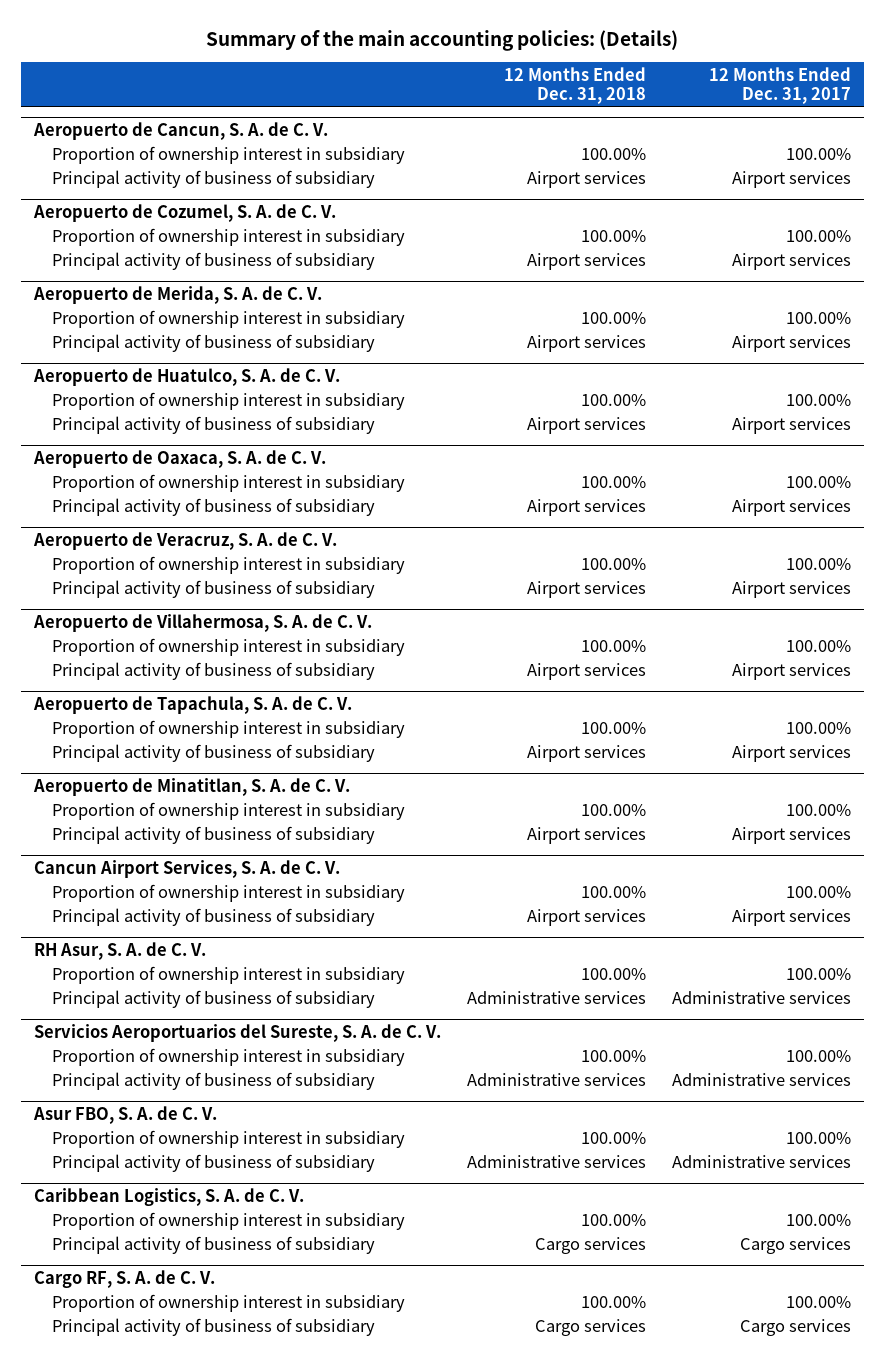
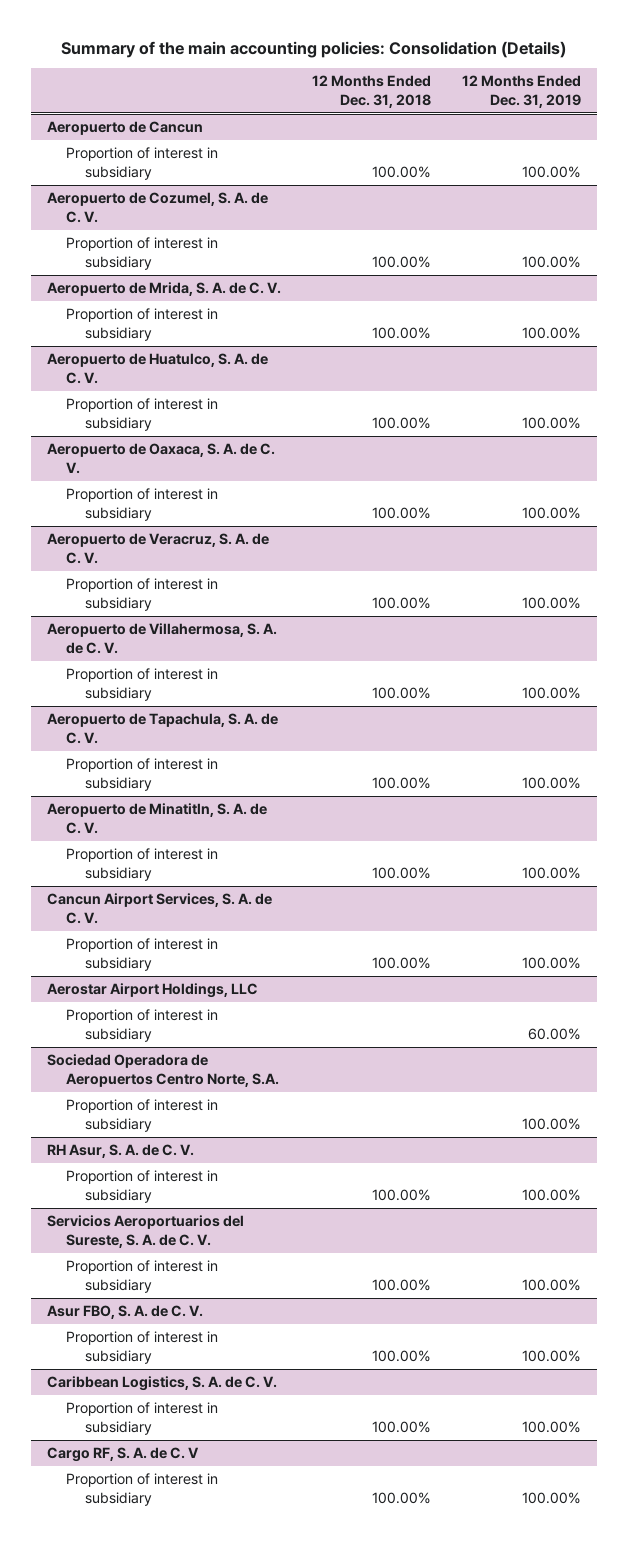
- Summary of the main accounting policies: (Details)
+ Summary of the main accounting policies: Consolidation (Details)
- | 12 Months Ended Dec. 31, 2018 | 12 Months Ended Dec. 31, 2017
+ | 12 Months Ended Dec. 31, 2018 | 12 Months Ended Dec. 31, 2019
- Aeropuerto de Cancun, S. A. de C. V.
- Proportion of ownership interest in subsidiary | 100.00% | 100.00%
- Principal activity of business of subsidiary | Airport services | Airport services
+ Aeropuerto de Cancun
+ Proportion of interest in subsidiary | 100.00% | 100.00%
@ Aeropuerto de Cozumel, S. A. de C. V.
- Proportion of ownership interest in subsidiary | 100.00% | 100.00%
- Principal activity of business of subsidiary | Airport services | Airport services
- Aeropuerto de Merida, S. A. de C. V.
- Proportion of ownership interest in subsidiary | 100.00% | 100.00%
- Principal activity of business of subsidiary | Airport services | Airport services
@ Aeropuerto de Cozumel, S. A. de C. V.
+ Proportion of interest in subsidiary | 100.00% | 100.00%
+ Aeropuerto de Mrida, S. A. de C. V.
+ Proportion of interest in subsidiary | 100.00% | 100.00%
@ Aeropuerto de Huatulco, S. A. de C. V.
- Proportion of ownership interest in subsidiary | 100.00% | 100.00%
- Principal activity of business of subsidiary | Airport services | Airport services
+ Proportion of interest in subsidiary | 100.00% | 100.00%
@ Aeropuerto de Oaxaca, S. A. de C. V.
- Proportion of ownership interest in subsidiary | 100.00% | 100.00%
- Principal activity of business of subsidiary | Airport services | Airport services
+ Proportion of interest in subsidiary | 100.00% | 100.00%
@ Aeropuerto de Veracruz, S. A. de C. V.
- Proportion of ownership interest in subsidiary | 100.00% | 100.00%
- Principal activity of business of subsidiary | Airport services | Airport services
+ Proportion of interest in subsidiary | 100.00% | 100.00%
@ Aeropuerto de Villahermosa, S. A. de C. V.
- Proportion of ownership interest in subsidiary | 100.00% | 100.00%
- Principal activity of business of subsidiary | Airport services | Airport services
+ Proportion of interest in subsidiary | 100.00% | 100.00%
@ Aeropuerto de Tapachula, S. A. de C. V.
- Proportion of ownership interest in subsidiary | 100.00% | 100.00%
- Principal activity of business of subsidiary | Airport services | Airport services
- Aeropuerto de Minatitlan, S. A. de C. V.
- Proportion of ownership interest in subsidiary | 100.00% | 100.00%
- Principal activity of business of subsidiary | Airport services | Airport services
@ Aeropuerto de Tapachula, S. A. de C. V.
+ Proportion of interest in subsidiary | 100.00% | 100.00%
+ Aeropuerto de Minatitln, S. A. de C. V.
+ Proportion of interest in subsidiary | 100.00% | 100.00%
@ Cancun Airport Services, S. A. de C. V.
- Proportion of ownership interest in subsidiary | 100.00% | 100.00%
- Principal activity of business of subsidiary | Airport services | Airport services
+ Proportion of interest in subsidiary | 100.00% | 100.00%
+ Aerostar Airport Holdings, LLC
+ Proportion of interest in subsidiary | | 60.00%
+ Sociedad Operadora de Aeropuertos Centro Norte, S.A.
+ Proportion of interest in subsidiary | | 100.00%
@ RH Asur, S. A. de C. V.
- Proportion of ownership interest in subsidiary | 100.00% | 100.00%
- Principal activity of business of subsidiary | Administrative services | Administrative services
+ Proportion of interest in subsidiary | 100.00% | 100.00%
@ Servicios Aeroportuarios del Sureste, S. A. de C. V.
- Proportion of ownership interest in subsidiary | 100.00% | 100.00%
- Principal activity of business of subsidiary | Administrative services | Administrative services
+ Proportion of interest in subsidiary | 100.00% | 100.00%
@ Asur FBO, S. A. de C. V.
- Proportion of ownership interest in subsidiary | 100.00% | 100.00%
- Principal activity of business of subsidiary | Administrative services | Administrative services
+ Proportion of interest in subsidiary | 100.00% | 100.00%
@ Caribbean Logistics, S. A. de C. V.
- Proportion of ownership interest in subsidiary | 100.00% | 100.00%
- Principal activity of business of subsidiary | Cargo services | Cargo services
- Cargo RF, S. A. de C. V.
- Proportion of ownership interest in subsidiary | 100.00% | 100.00%
- Principal activity of business of subsidiary | Cargo services | Cargo services
@ Caribbean Logistics, S. A. de C. V.
+ Proportion of interest in subsidiary | 100.00% | 100.00%
+ Cargo RF, S. A. de C. V
+ Proportion of interest in subsidiary | 100.00% | 100.00%

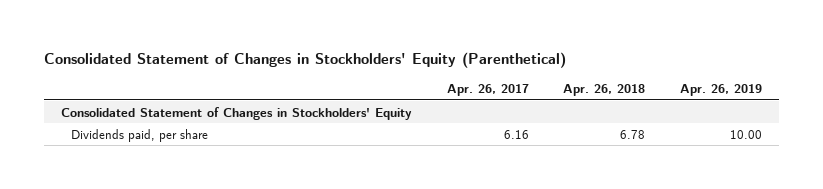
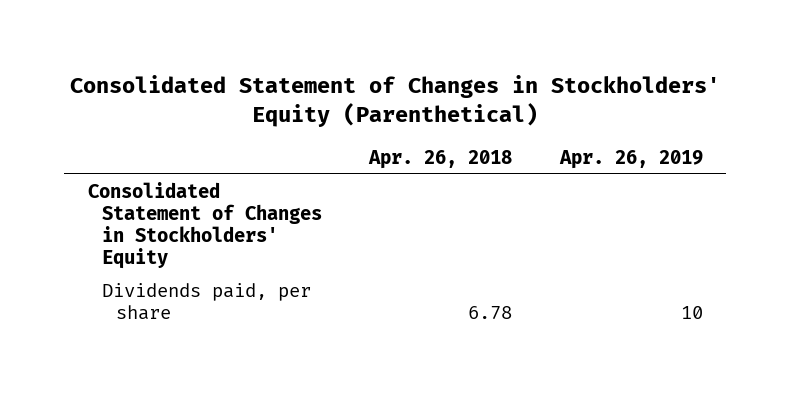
- | Apr. 26, 2017 | Apr. 26, 2018 | Apr. 26, 2019
+ | Apr. 26, 2018 | Apr. 26, 2019
- Dividends paid, per share | 6.16 | 6.78 | 10.00
+ Dividends paid, per share | 6.78 | 10

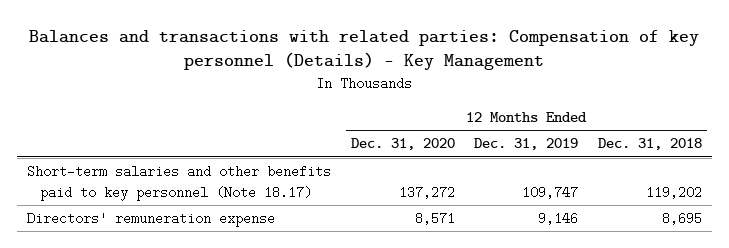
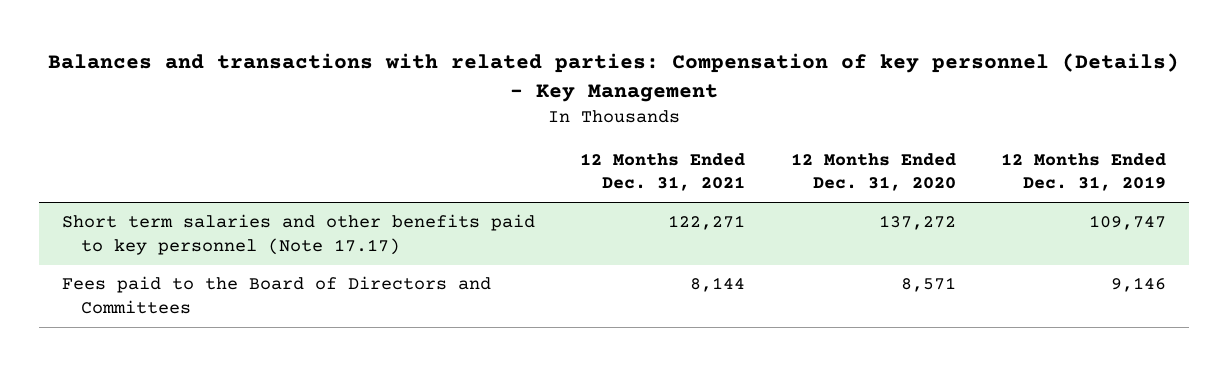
- | 12 Months Ended Dec. 31, 2020 | 12 Months Ended Dec. 31, 2019 | 12 Months Ended Dec. 31, 2018
+ | 12 Months Ended Dec. 31, 2021 | 12 Months Ended Dec. 31, 2020 | 12 Months Ended Dec. 31, 2019
- Short-term salaries and other benefits paid to key personnel (Note 18.17) | 137,272 | 109,747 | 119,202
- Directors' remuneration expense | 8,571 | 9,146 | 8,695
+ Short term salaries and other benefits paid to key personnel (Note 17.17) | 122,271 | 137,272 | 109,747
+ Fees paid to the Board of Directors and Committees | 8,144 | 8,571 | 9,146

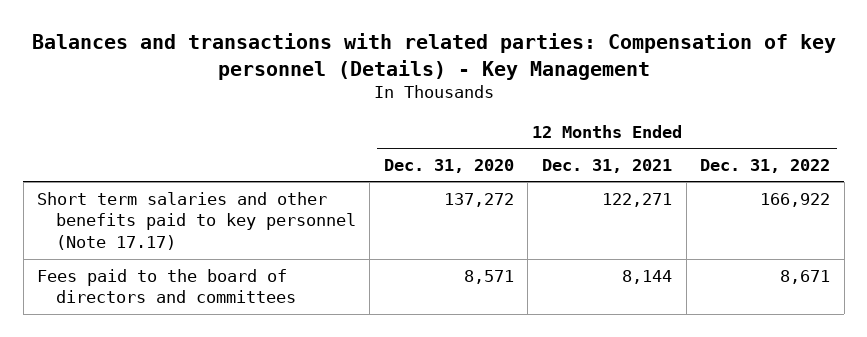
- | 12 Months Ended Dec. 31, 2021 | 12 Months Ended Dec. 31, 2020 | 12 Months Ended Dec. 31, 2019
+ | 12 Months Ended Dec. 31, 2020 | 12 Months Ended Dec. 31, 2021 | 12 Months Ended Dec. 31, 2022
- Fees paid to the Board of Directors and Committees | 8,144 | 8,571 | 9,146
+ Fees paid to the board of directors and committees | 8,571 | 8,144 | 8,671

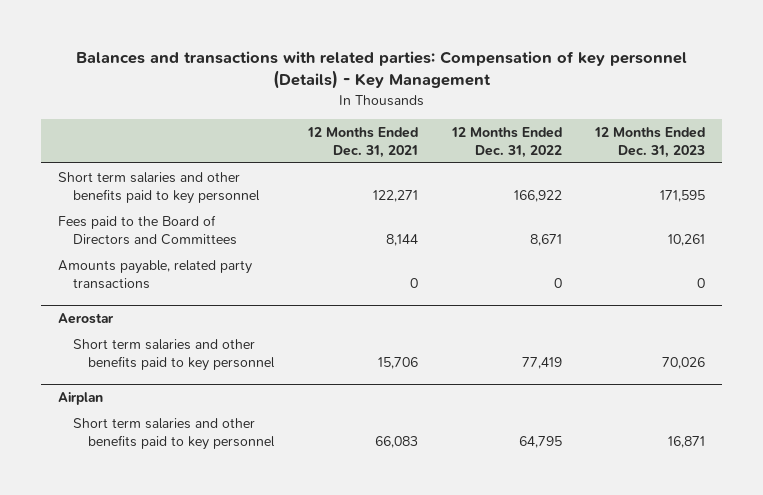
- | 12 Months Ended Dec. 31, 2020 | 12 Months Ended Dec. 31, 2021 | 12 Months Ended Dec. 31, 2022
+ | 12 Months Ended Dec. 31, 2021 | 12 Months Ended Dec. 31, 2022 | 12 Months Ended Dec. 31, 2023
- Short term salaries and other benefits paid to key personnel (Note 17.17) | 137,272 | 122,271 | 166,922
- Fees paid to the board of directors and committees | 8,571 | 8,144 | 8,671
+ Short term salaries and other benefits paid to key personnel | 122,271 | 166,922 | 171,595
+ Fees paid to the Board of Directors and Committees | 8,144 | 8,671 | 10,261
+ Amounts payable, related party transactions | 0 | 0 | 0
+ Aerostar
+ Short term salaries and other benefits paid to key personnel | 15,706 | 77,419 | 70,026
+ Airplan
+ Short term salaries and other benefits paid to key personnel | 66,083 | 64,795 | 16,871

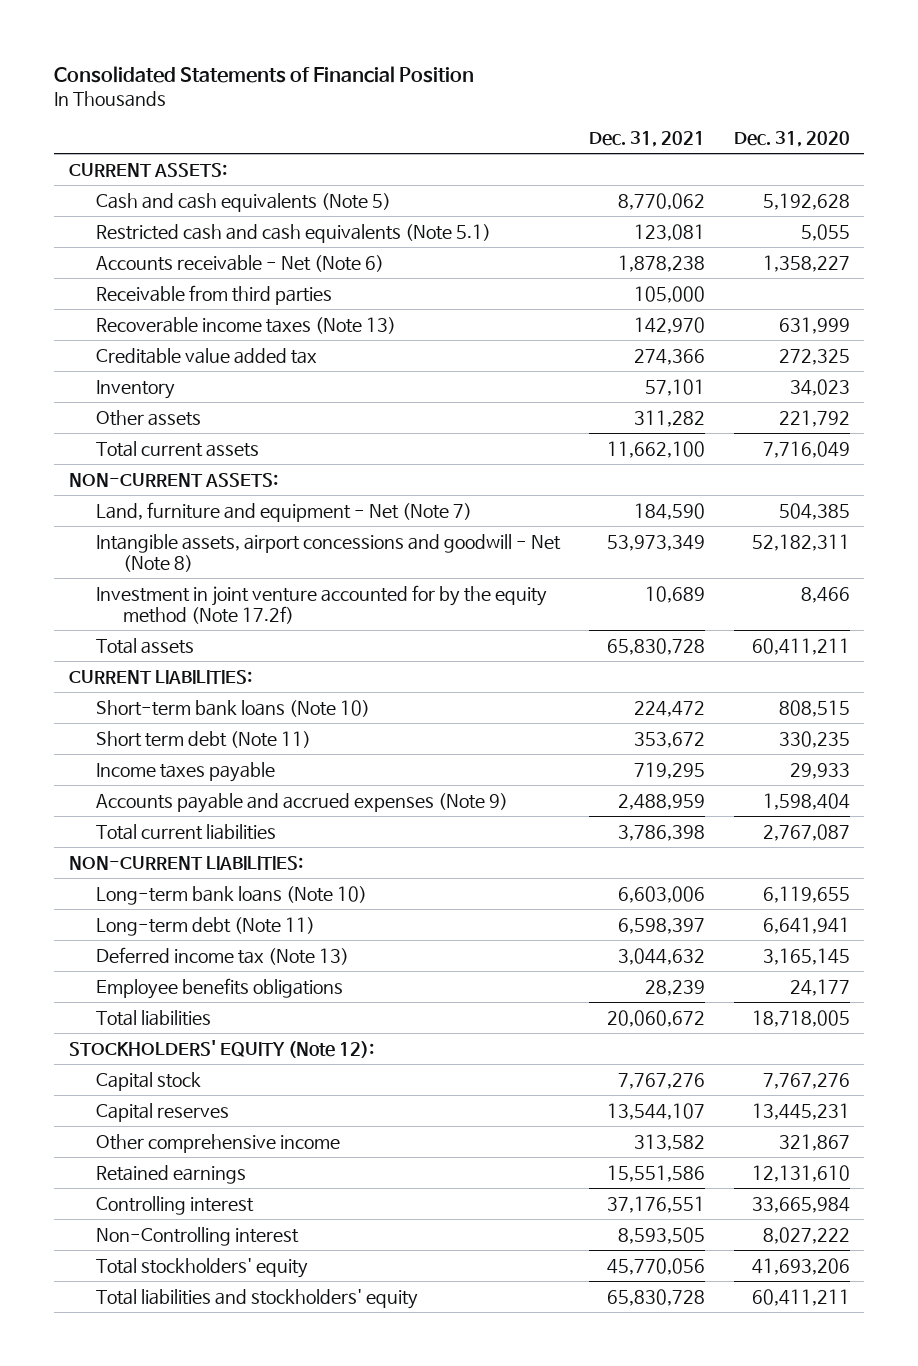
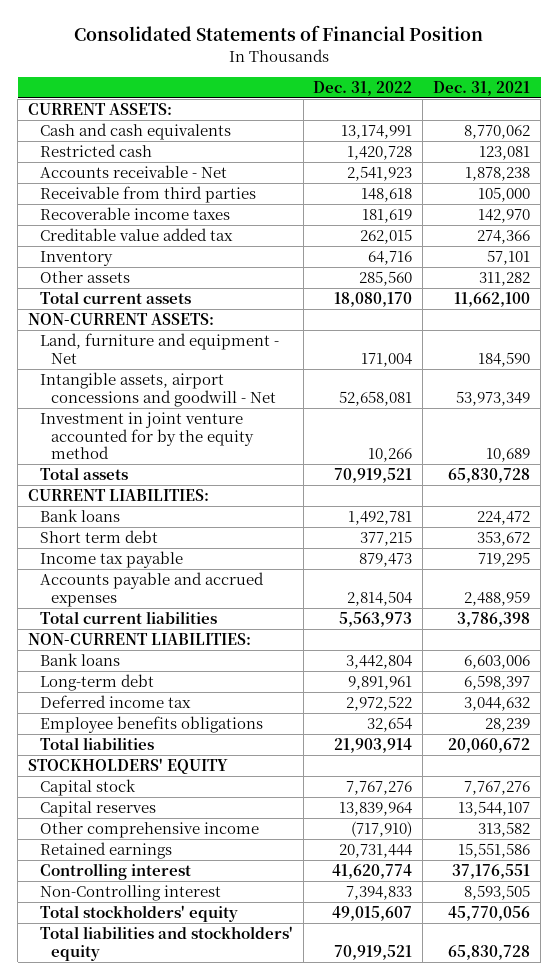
- | Dec. 31, 2021 | Dec. 31, 2020
+ | Dec. 31, 2022 | Dec. 31, 2021
- Cash and cash equivalents (Note 5) | 8,770,062 | 5,192,628
- Restricted cash and cash equivalents (Note 5.1) | 123,081 | 5,055
- Accounts receivable - Net (Note 6) | 1,878,238 | 1,358,227
+ Cash and cash equivalents | 13,174,991 | 8,770,062
+ Restricted cash | 1,420,728 | 123,081
+ Accounts receivable - Net | 2,541,923 | 1,878,238
- Recoverable income taxes (Note 13) | 142,970 | 631,999
+ Recoverable income taxes | 181,619 | 142,970
- Land, furniture and equipment - Net (Note 7) | 184,590 | 504,385
- Intangible assets, airport concessions and goodwill - Net (Note 8) | 53,973,349 | 52,182,311
- Investment in joint venture accounted for by the equity method (Note 17.2f) | 10,689 | 8,466
+ Land, furniture and equipment - Net | 171,004 | 184,590
+ Intangible assets, airport concessions and goodwill - Net | 52,658,081 | 53,973,349
+ Investment in joint venture accounted for by the equity method | 10,266 | 10,689
- Short-term bank loans (Note 10) | 224,472 | 808,515
- Short term debt (Note 11) | 353,672 | 330,235
- Income taxes payable | 719,295 | 29,933
- Accounts payable and accrued expenses (Note 9) | 2,488,959 | 1,598,404
+ Bank loans | 1,492,781 | 224,472
+ Short term debt | 377,215 | 353,672
+ Income tax payable | 879,473 | 719,295
+ Accounts payable and accrued expenses | 2,814,504 | 2,488,959
- Long-term bank loans (Note 10) | 6,603,006 | 6,119,655
- Long-term debt (Note 11) | 6,598,397 | 6,641,941
- Deferred income tax (Note 13) | 3,044,632 | 3,165,145
+ Bank loans | 3,442,804 | 6,603,006
+ Long-term debt | 9,891,961 | 6,598,397
+ Deferred income tax | 2,972,522 | 3,044,632
- STOCKHOLDERS' EQUITY (Note 12):
+ STOCKHOLDERS' EQUITY

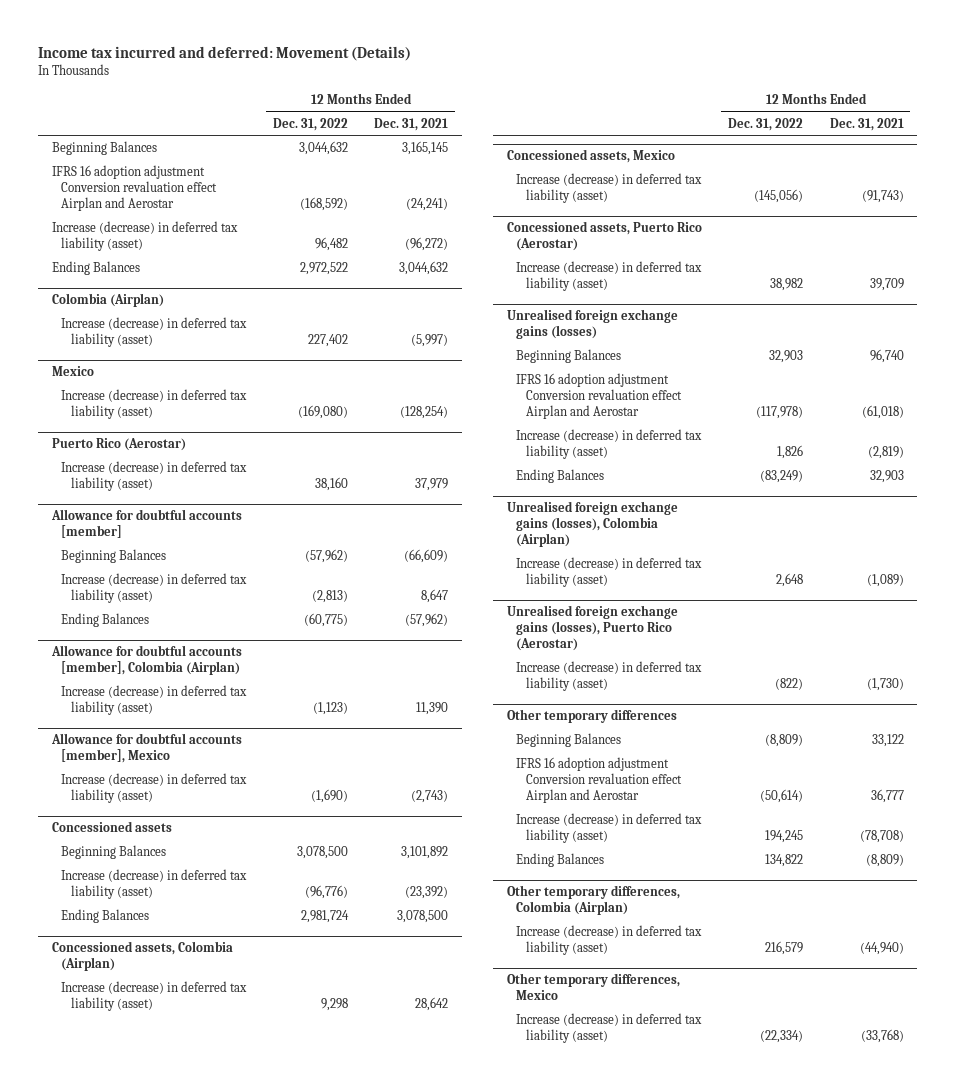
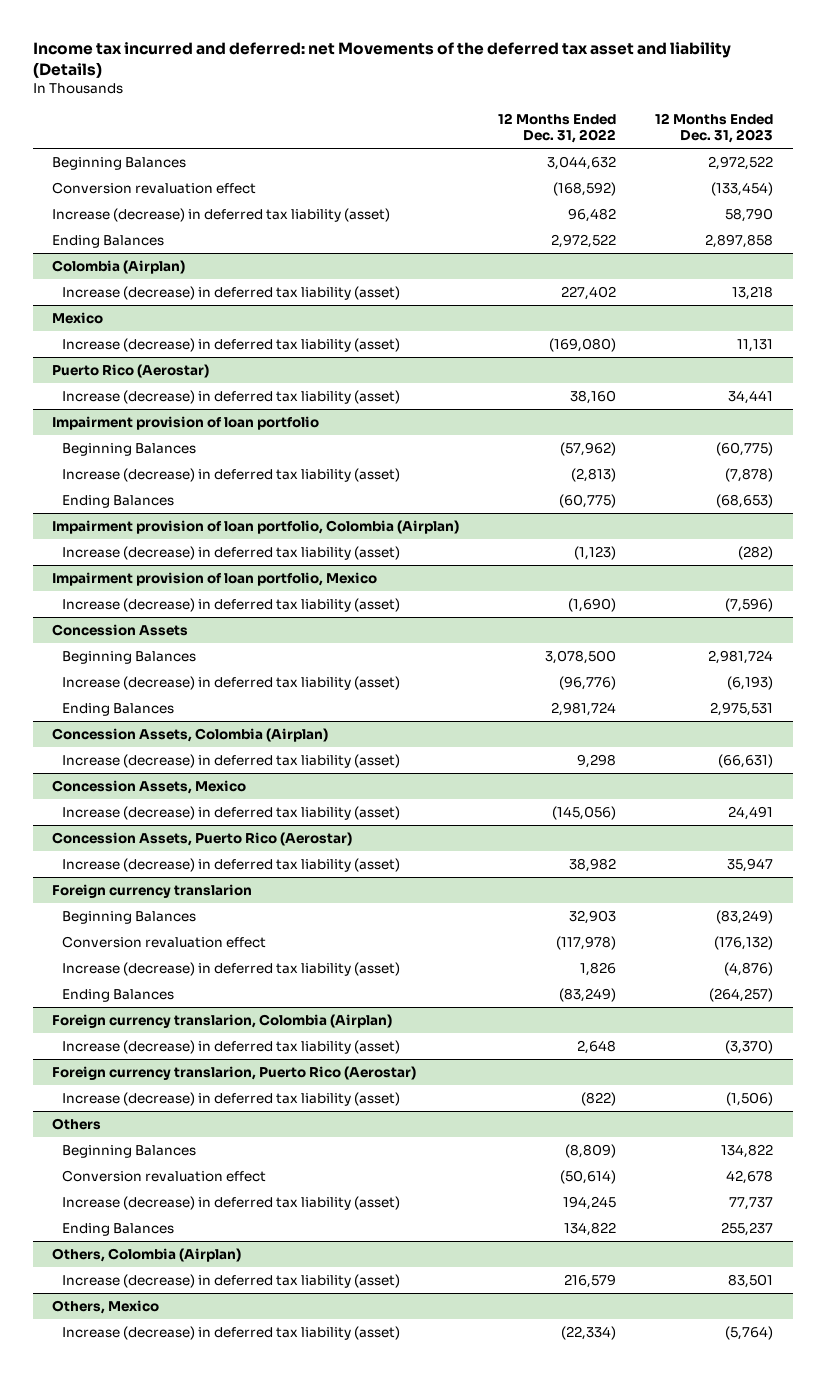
- Income tax incurred and deferred: Movement (Details)
+ Income tax incurred and deferred: net Movements of the deferred tax asset and liability (Details)
- | 12 Months Ended Dec. 31, 2022 | 12 Months Ended Dec. 31, 2021
+ | 12 Months Ended Dec. 31, 2022 | 12 Months Ended Dec. 31, 2023
- IFRS 16 adoption adjustment Conversion revaluation effect Airplan and Aerostar | (168,592) | (24,241)
+ Conversion revaluation effect | (168,592) | (133,454)
- Allowance for doubtful accounts [member]
+ Impairment provision of loan portfolio
- Allowance for doubtful accounts [member], Colombia (Airplan)
+ Impairment provision of loan portfolio, Colombia (Airplan)
- Allowance for doubtful accounts [member], Mexico
+ Impairment provision of loan portfolio, Mexico
- Concessioned assets
+ Concession Assets
- Concessioned assets, Colombia (Airplan)
+ Concession Assets, Colombia (Airplan)
- Concessioned assets, Mexico
+ Concession Assets, Mexico
- Concessioned assets, Puerto Rico (Aerostar)
+ Concession Assets, Puerto Rico (Aerostar)
- Unrealised foreign exchange gains (losses)
+ Foreign currency translarion
- IFRS 16 adoption adjustment Conversion revaluation effect Airplan and Aerostar | (117,978) | (61,018)
+ Conversion revaluation effect | (117,978) | (176,132)
- Unrealised foreign exchange gains (losses), Colombia (Airplan)
+ Foreign currency translarion, Colombia (Airplan)
- Unrealised foreign exchange gains (losses), Puerto Rico (Aerostar)
+ Foreign currency translarion, Puerto Rico (Aerostar)
- Other temporary differences
+ Others
- IFRS 16 adoption adjustment Conversion revaluation effect Airplan and Aerostar | (50,614) | 36,777
+ Conversion revaluation effect | (50,614) | 42,678
- Other temporary differences, Colombia (Airplan)
+ Others, Colombia (Airplan)
- Other temporary differences, Mexico
+ Others, Mexico

